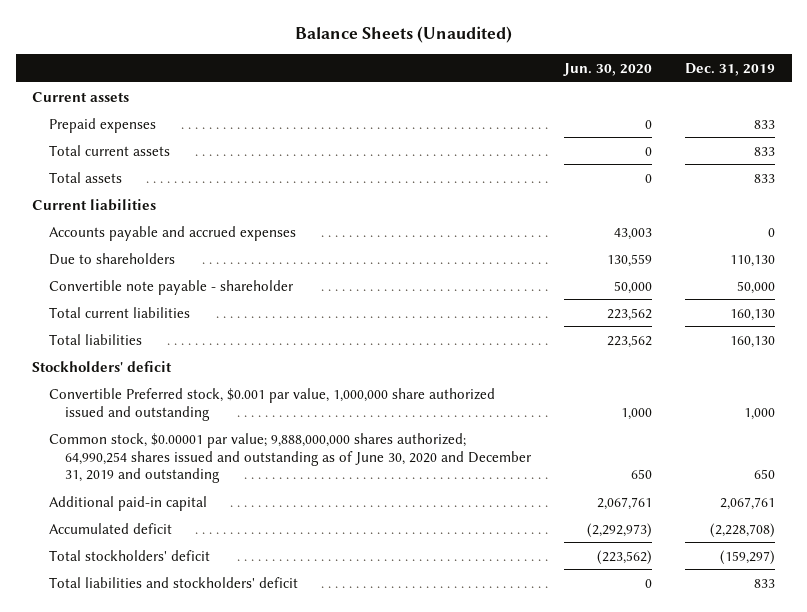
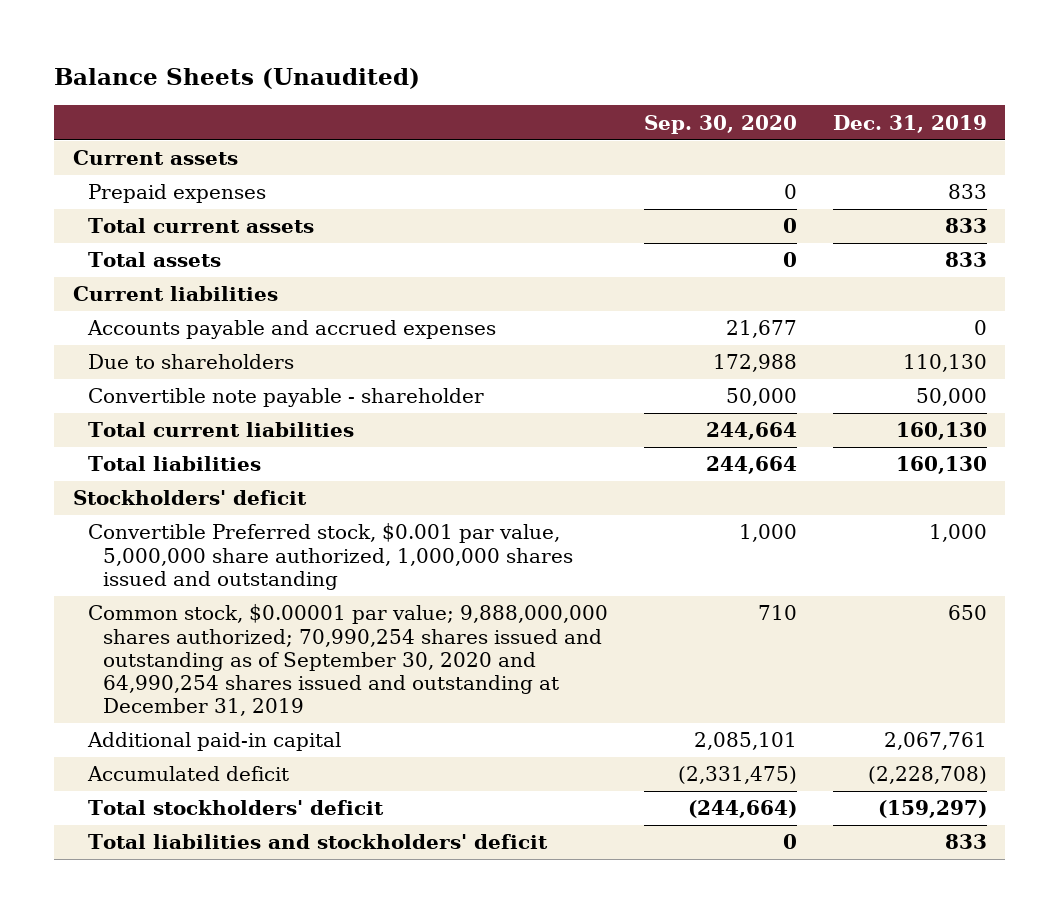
- | Jun. 30, 2020 | Dec. 31, 2019
+ | Sep. 30, 2020 | Dec. 31, 2019
- Convertible Preferred stock, $0.001 par value, 1,000,000 share authorized issued and outstanding | 1,000 | 1,000
- Common stock, $0.00001 par value; 9,888,000,000 shares authorized; 64,990,254 shares issued and outstanding as of June 30, 2020 and December 31, 2019 and outstanding | 650 | 650
+ Convertible Preferred stock, $0.001 par value, 5,000,000 share authorized, 1,000,000 shares issued and outstanding | 1,000 | 1,000
+ Common stock, $0.00001 par value; 9,888,000,000 shares authorized; 70,990,254 shares issued and outstanding as of September 30, 2020 and 64,990,254 shares issued and outstanding at December 31, 2019 | 710 | 650

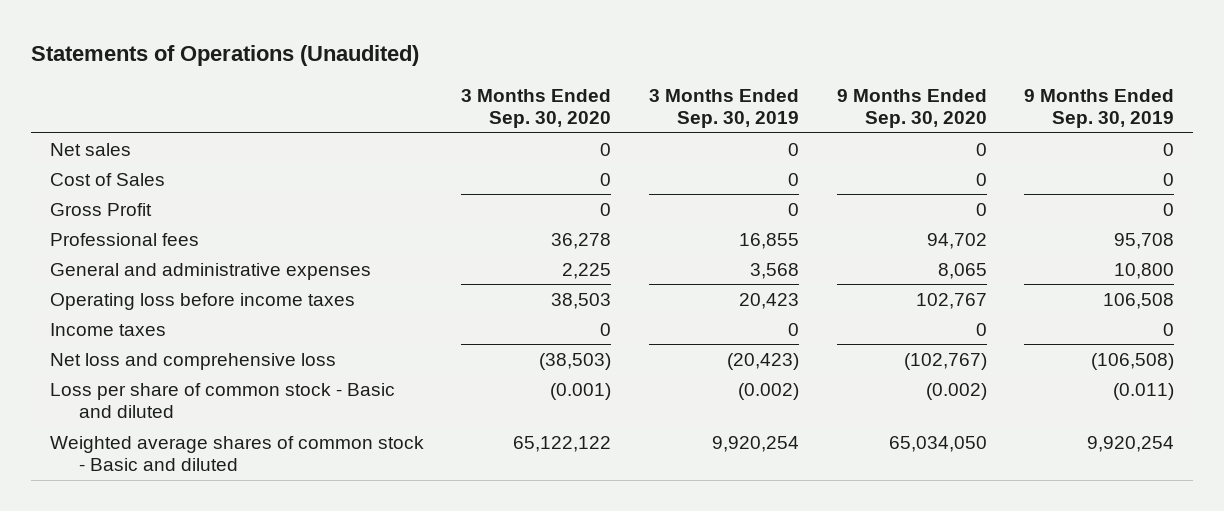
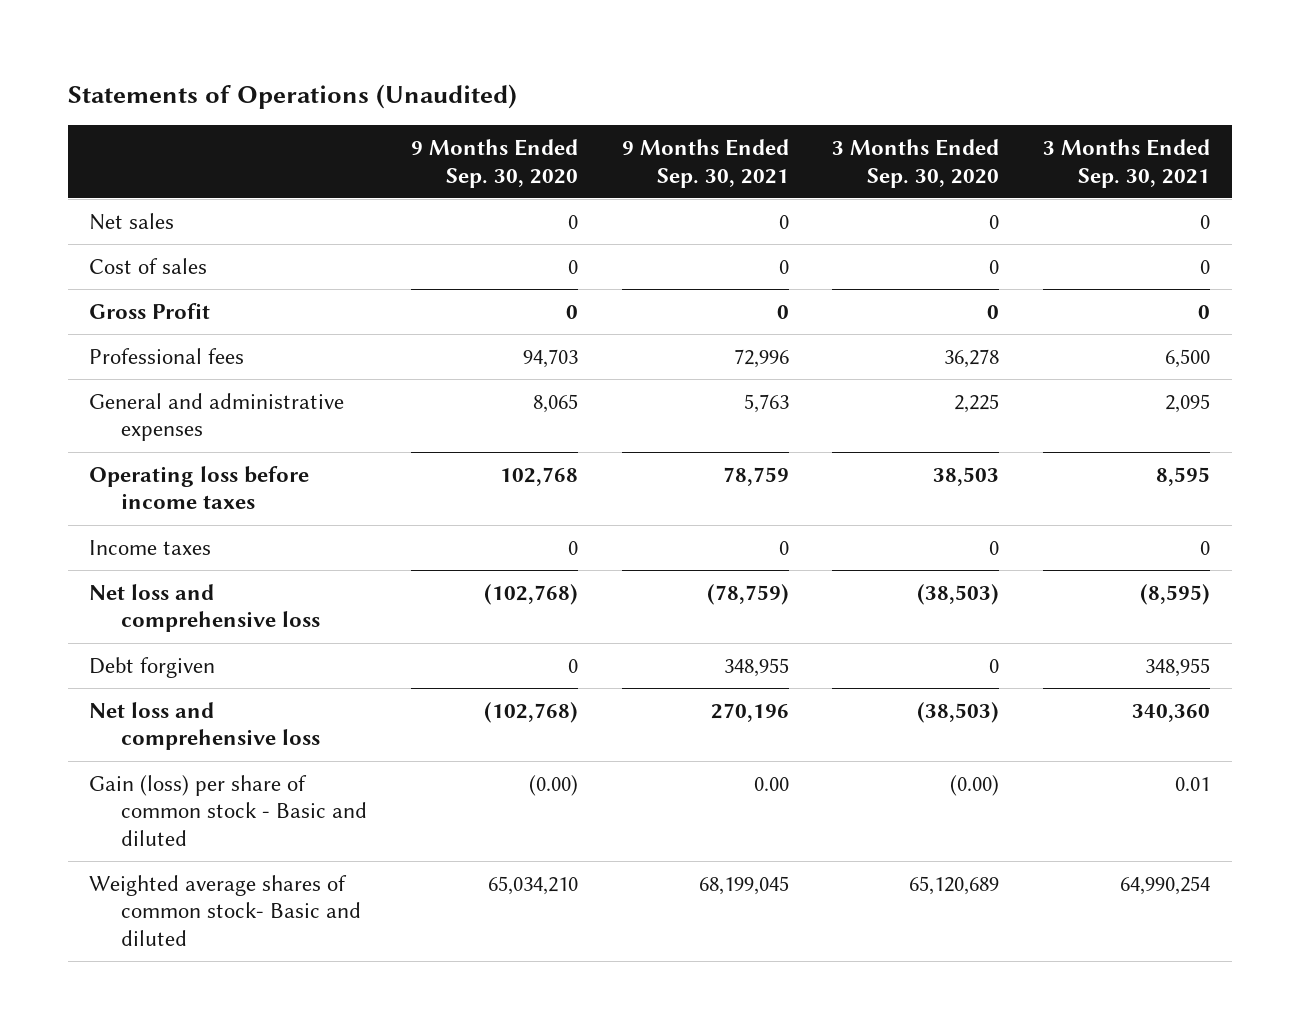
- | 3 Months Ended Sep. 30, 2020 | 3 Months Ended Sep. 30, 2019 | 9 Months Ended Sep. 30, 2020 | 9 Months Ended Sep. 30, 2019
+ | 9 Months Ended Sep. 30, 2020 | 9 Months Ended Sep. 30, 2021 | 3 Months Ended Sep. 30, 2020 | 3 Months Ended Sep. 30, 2021
- Cost of Sales | 0 | 0 | 0 | 0
+ Cost of sales | 0 | 0 | 0 | 0
- Professional fees | 36,278 | 16,855 | 94,702 | 95,708
+ Professional fees | 94,703 | 72,996 | 36,278 | 6,500
- Operating loss before income taxes | 38,503 | 20,423 | 102,767 | 106,508
+ Operating loss before income taxes | 102,768 | 78,759 | 38,503 | 8,595
- Net loss and comprehensive loss | (38,503) | (20,423) | (102,767) | (106,508)
- Loss per share of common stock - Basic and diluted | (0.001) | (0.002) | (0.002) | (0.011)
- Weighted average shares of common stock - Basic and diluted | 65,122,122 | 9,920,254 | 65,034,050 | 9,920,254
+ Net loss and comprehensive loss | (102,768) | (78,759) | (38,503) | (8,595)
+ Debt forgiven | 0 | 348,955 | 0 | 348,955
+ Net loss and comprehensive loss | (102,768) | 270,196 | (38,503) | 340,360
+ Gain (loss) per share of common stock - Basic and diluted | (0.00) | 0.00 | (0.00) | 0.01
+ Weighted average shares of common stock- Basic and diluted | 65,034,210 | 68,199,045 | 65,120,689 | 64,990,254

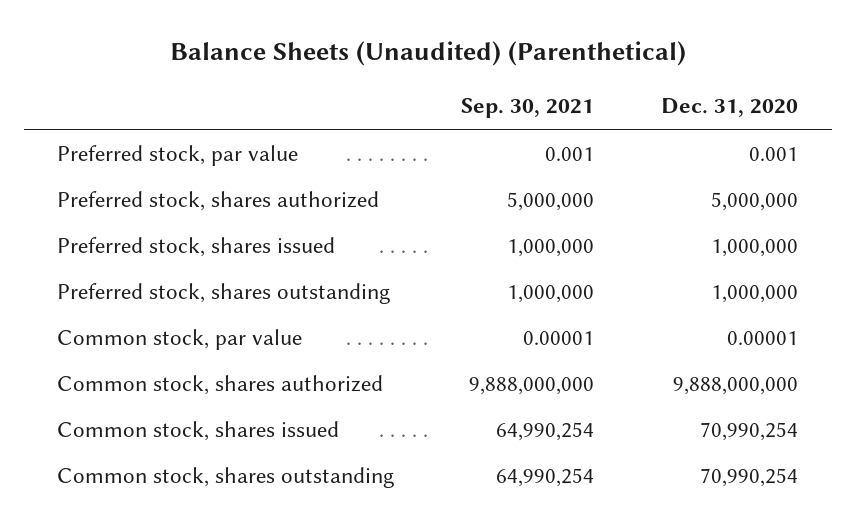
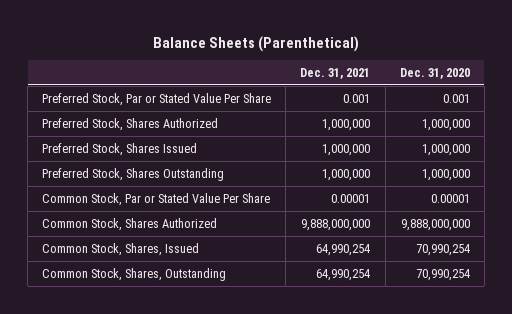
- Balance Sheets (Unaudited) (Parenthetical)
+ Balance Sheets (Parenthetical)
- | Sep. 30, 2021 | Dec. 31, 2020
+ | Dec. 31, 2021 | Dec. 31, 2020
- Preferred stock, par value | 0.001 | 0.001
- Preferred stock, shares authorized | 5,000,000 | 5,000,000
- Preferred stock, shares issued | 1,000,000 | 1,000,000
- Preferred stock, shares outstanding | 1,000,000 | 1,000,000
- Common stock, par value | 0.00001 | 0.00001
- Common stock, shares authorized | 9,888,000,000 | 9,888,000,000
- Common stock, shares issued | 64,990,254 | 70,990,254
- Common stock, shares outstanding | 64,990,254 | 70,990,254
+ Preferred Stock, Par or Stated Value Per Share | 0.001 | 0.001
+ Preferred Stock, Shares Authorized | 1,000,000 | 1,000,000
+ Preferred Stock, Shares Issued | 1,000,000 | 1,000,000
+ Preferred Stock, Shares Outstanding | 1,000,000 | 1,000,000
+ Common Stock, Par or Stated Value Per Share | 0.00001 | 0.00001
+ Common Stock, Shares Authorized | 9,888,000,000 | 9,888,000,000
+ Common Stock, Shares, Issued | 64,990,254 | 70,990,254
+ Common Stock, Shares, Outstanding | 64,990,254 | 70,990,254

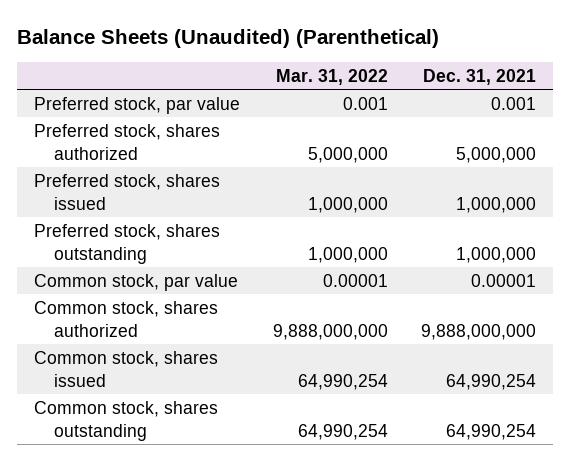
- Balance Sheets (Parenthetical)
+ Balance Sheets (Unaudited) (Parenthetical)
- | Dec. 31, 2021 | Dec. 31, 2020
+ | Mar. 31, 2022 | Dec. 31, 2021
- Preferred Stock, Par or Stated Value Per Share | 0.001 | 0.001
- Preferred Stock, Shares Authorized | 1,000,000 | 1,000,000
- Preferred Stock, Shares Issued | 1,000,000 | 1,000,000
- Preferred Stock, Shares Outstanding | 1,000,000 | 1,000,000
- Common Stock, Par or Stated Value Per Share | 0.00001 | 0.00001
- Common Stock, Shares Authorized | 9,888,000,000 | 9,888,000,000
- Common Stock, Shares, Issued | 64,990,254 | 70,990,254
- Common Stock, Shares, Outstanding | 64,990,254 | 70,990,254
+ Preferred stock, par value | 0.001 | 0.001
+ Preferred stock, shares authorized | 5,000,000 | 5,000,000
+ Preferred stock, shares issued | 1,000,000 | 1,000,000
+ Preferred stock, shares outstanding | 1,000,000 | 1,000,000
+ Common stock, par value | 0.00001 | 0.00001
+ Common stock, shares authorized | 9,888,000,000 | 9,888,000,000
+ Common stock, shares issued | 64,990,254 | 64,990,254
+ Common stock, shares outstanding | 64,990,254 | 64,990,254

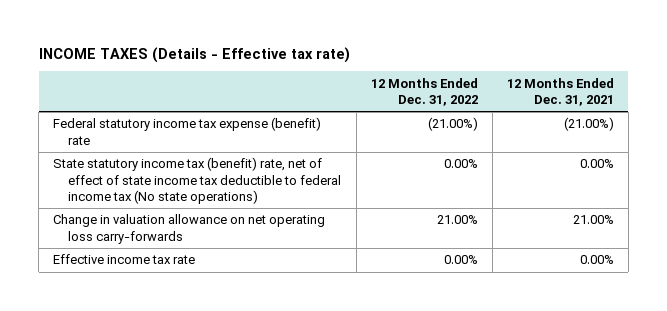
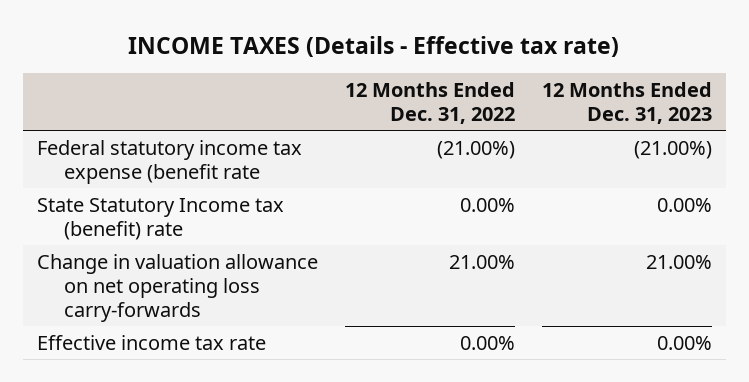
- | 12 Months Ended Dec. 31, 2022 | 12 Months Ended Dec. 31, 2021
+ | 12 Months Ended Dec. 31, 2022 | 12 Months Ended Dec. 31, 2023
- Federal statutory income tax expense (benefit) rate | (21.00%) | (21.00%)
- State statutory income tax (benefit) rate, net of effect of state income tax deductible to federal income tax (No state operations) | 0.00% | 0.00%
+ Federal statutory income tax expense (benefit rate | (21.00%) | (21.00%)
+ State Statutory Income tax (benefit) rate | 0.00% | 0.00%

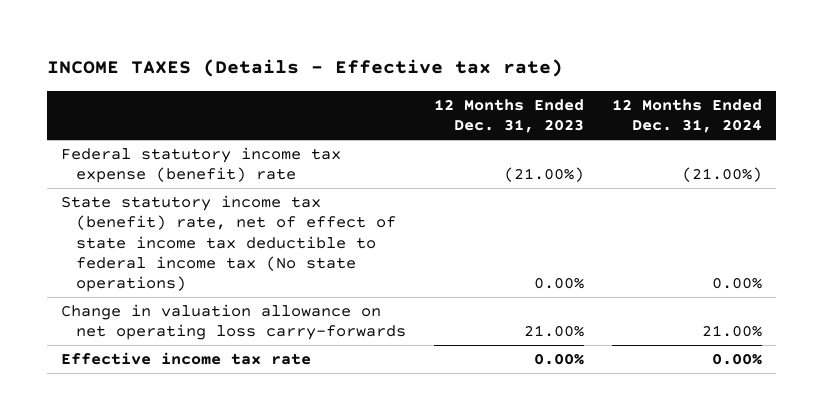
- | 12 Months Ended Dec. 31, 2022 | 12 Months Ended Dec. 31, 2023
+ | 12 Months Ended Dec. 31, 2023 | 12 Months Ended Dec. 31, 2024
- Federal statutory income tax expense (benefit rate | (21.00%) | (21.00%)
- State Statutory Income tax (benefit) rate | 0.00% | 0.00%
+ Federal statutory income tax expense (benefit) rate | (21.00%) | (21.00%)
+ State statutory income tax (benefit) rate, net of effect of state income tax deductible to federal income tax (No state operations) | 0.00% | 0.00%

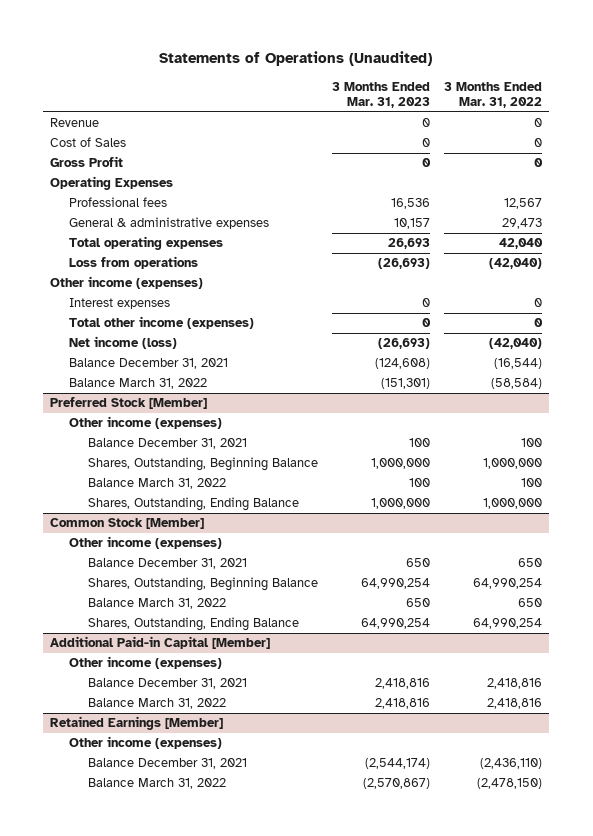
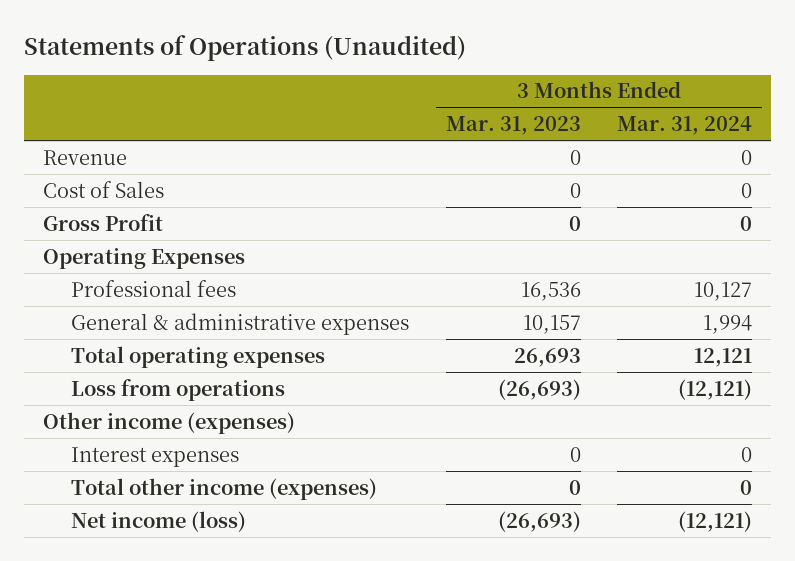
- | 3 Months Ended Mar. 31, 2023 | 3 Months Ended Mar. 31, 2022
+ | 3 Months Ended Mar. 31, 2023 | 3 Months Ended Mar. 31, 2024
- Balance December 31, 2021 | (124,608) | (16,544)
- Balance March 31, 2022 | (151,301) | (58,584)
- Preferred Stock [Member]
- Other income (expenses)
- Balance December 31, 2021 | 100 | 100
- Shares, Outstanding, Beginning Balance | 1,000,000 | 1,000,000
- Balance March 31, 2022 | 100 | 100
- Shares, Outstanding, Ending Balance | 1,000,000 | 1,000,000
- Common Stock [Member]
- Other income (expenses)
- Balance December 31, 2021 | 650 | 650
- Shares, Outstanding, Beginning Balance | 64,990,254 | 64,990,254
- Balance March 31, 2022 | 650 | 650
- Shares, Outstanding, Ending Balance | 64,990,254 | 64,990,254
- Additional Paid-in Capital [Member]
- Other income (expenses)
- Balance December 31, 2021 | 2,418,816 | 2,418,816
- Balance March 31, 2022 | 2,418,816 | 2,418,816
- Retained Earnings [Member]
- Other income (expenses)
- Balance December 31, 2021 | (2,544,174) | (2,436,110)
- Balance March 31, 2022 | (2,570,867) | (2,478,150)

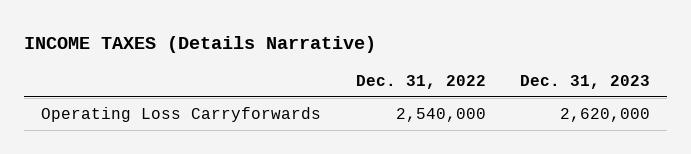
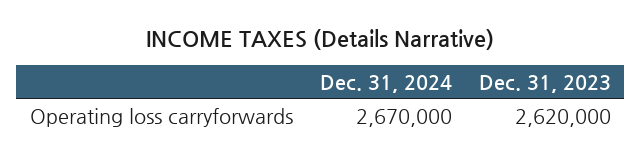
- | Dec. 31, 2022 | Dec. 31, 2023
+ | Dec. 31, 2024 | Dec. 31, 2023
- Operating Loss Carryforwards | 2,540,000 | 2,620,000
+ Operating loss carryforwards | 2,670,000 | 2,620,000

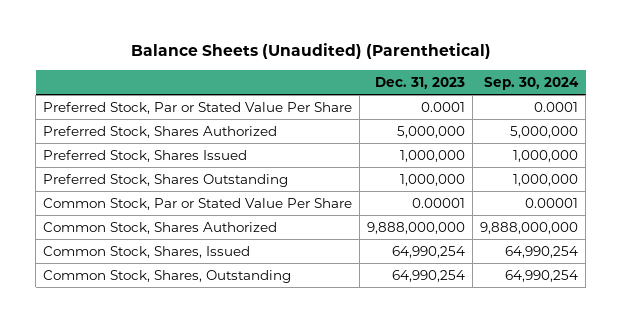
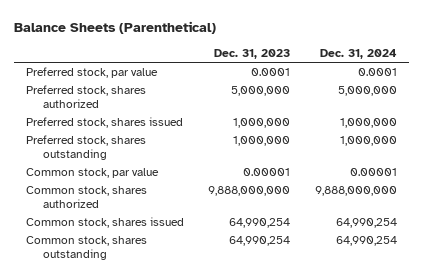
- Balance Sheets (Unaudited) (Parenthetical)
+ Balance Sheets (Parenthetical)
- | Dec. 31, 2023 | Sep. 30, 2024
+ | Dec. 31, 2023 | Dec. 31, 2024
- Preferred Stock, Par or Stated Value Per Share | 0.0001 | 0.0001
- Preferred Stock, Shares Authorized | 5,000,000 | 5,000,000
- Preferred Stock, Shares Issued | 1,000,000 | 1,000,000
- Preferred Stock, Shares Outstanding | 1,000,000 | 1,000,000
- Common Stock, Par or Stated Value Per Share | 0.00001 | 0.00001
- Common Stock, Shares Authorized | 9,888,000,000 | 9,888,000,000
- Common Stock, Shares, Issued | 64,990,254 | 64,990,254
- Common Stock, Shares, Outstanding | 64,990,254 | 64,990,254
+ Preferred stock, par value | 0.0001 | 0.0001
+ Preferred stock, shares authorized | 5,000,000 | 5,000,000
+ Preferred stock, shares issued | 1,000,000 | 1,000,000
+ Preferred stock, shares outstanding | 1,000,000 | 1,000,000
+ Common stock, par value | 0.00001 | 0.00001
+ Common stock, shares authorized | 9,888,000,000 | 9,888,000,000
+ Common stock, shares issued | 64,990,254 | 64,990,254
+ Common stock, shares outstanding | 64,990,254 | 64,990,254

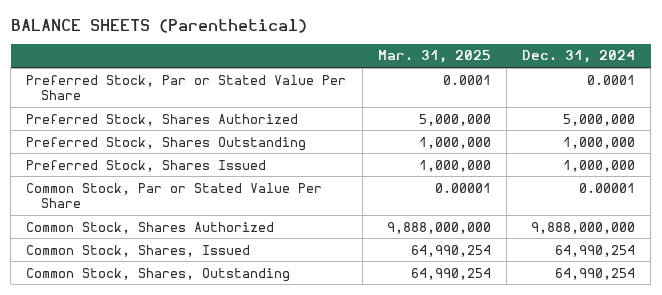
- Balance Sheets (Parenthetical)
+ BALANCE SHEETS (Parenthetical)
- | Dec. 31, 2023 | Dec. 31, 2024
+ | Mar. 31, 2025 | Dec. 31, 2024
- Preferred stock, par value | 0.0001 | 0.0001
- Preferred stock, shares authorized | 5,000,000 | 5,000,000
- Preferred stock, shares issued | 1,000,000 | 1,000,000
- Preferred stock, shares outstanding | 1,000,000 | 1,000,000
- Common stock, par value | 0.00001 | 0.00001
- Common stock, shares authorized | 9,888,000,000 | 9,888,000,000
- Common stock, shares issued | 64,990,254 | 64,990,254
- Common stock, shares outstanding | 64,990,254 | 64,990,254
+ Preferred Stock, Par or Stated Value Per Share | 0.0001 | 0.0001
+ Preferred Stock, Shares Authorized | 5,000,000 | 5,000,000
+ Preferred Stock, Shares Outstanding | 1,000,000 | 1,000,000
+ Preferred Stock, Shares Issued | 1,000,000 | 1,000,000
+ Common Stock, Par or Stated Value Per Share | 0.00001 | 0.00001
+ Common Stock, Shares Authorized | 9,888,000,000 | 9,888,000,000
+ Common Stock, Shares, Issued | 64,990,254 | 64,990,254
+ Common Stock, Shares, Outstanding | 64,990,254 | 64,990,254

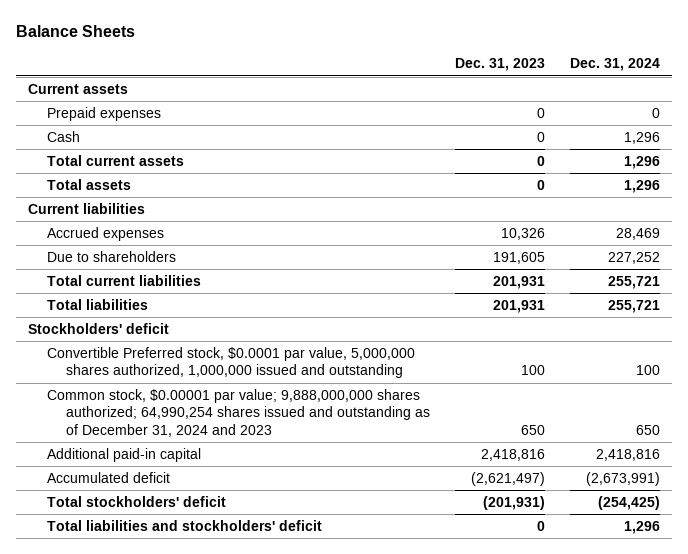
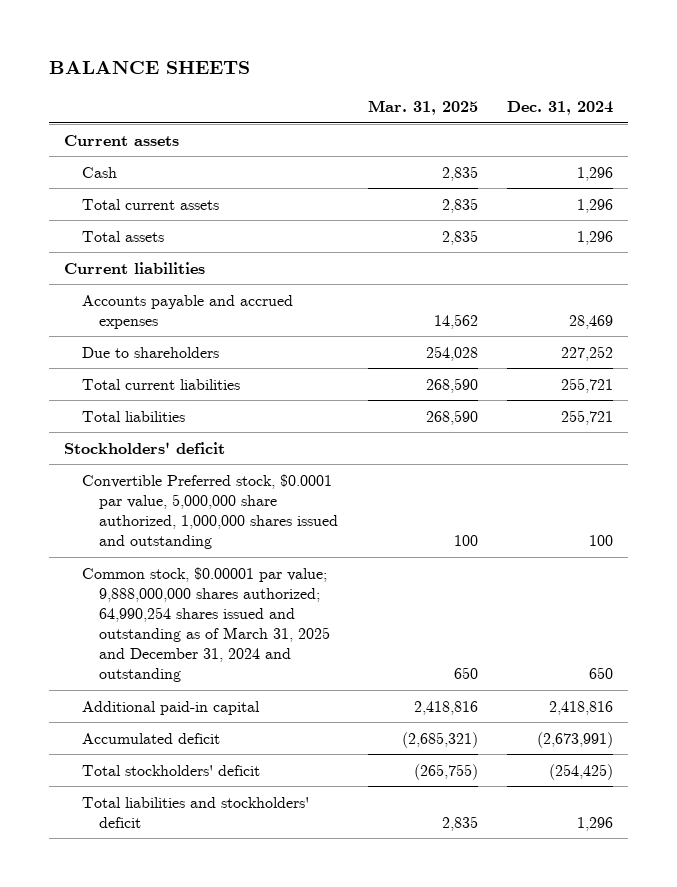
- Balance Sheets
+ BALANCE SHEETS
- | Dec. 31, 2023 | Dec. 31, 2024
+ | Mar. 31, 2025 | Dec. 31, 2024
- Prepaid expenses | 0 | 0
- Accrued expenses | 10,326 | 28,469
+ Accounts payable and accrued expenses | 14,562 | 28,469
- Convertible Preferred stock, $0.0001 par value, 5,000,000 shares authorized, 1,000,000 issued and outstanding | 100 | 100
- Common stock, $0.00001 par value; 9,888,000,000 shares authorized; 64,990,254 shares issued and outstanding as of December 31, 2024 and 2023 | 650 | 650
+ Convertible Preferred stock, $0.0001 par value, 5,000,000 share authorized, 1,000,000 shares issued and outstanding | 100 | 100
+ Common stock, $0.00001 par value; 9,888,000,000 shares authorized; 64,990,254 shares issued and outstanding as of March 31, 2025 and December 31, 2024 and outstanding | 650 | 650

